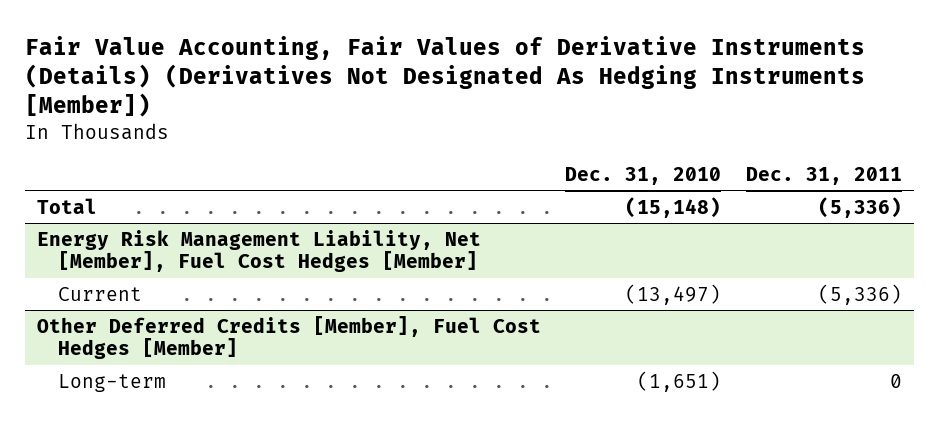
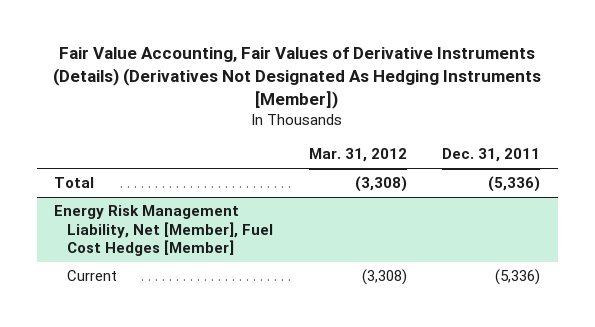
- | Dec. 31, 2010 | Dec. 31, 2011
+ | Mar. 31, 2012 | Dec. 31, 2011
- Other Deferred Credits [Member], Fuel Cost Hedges [Member]
- Long-term | (1,651) | 0

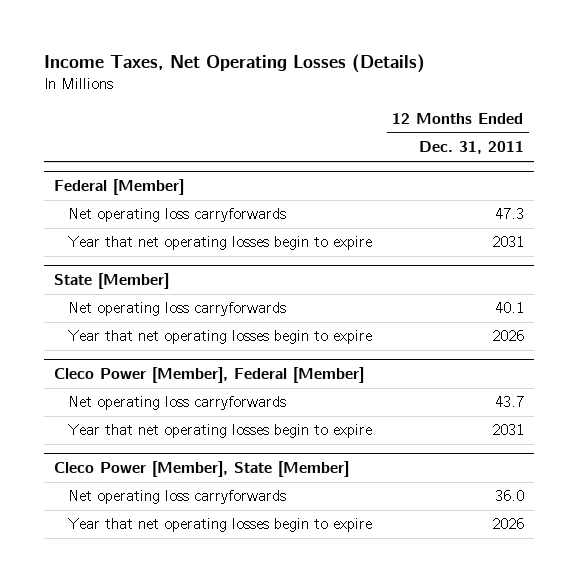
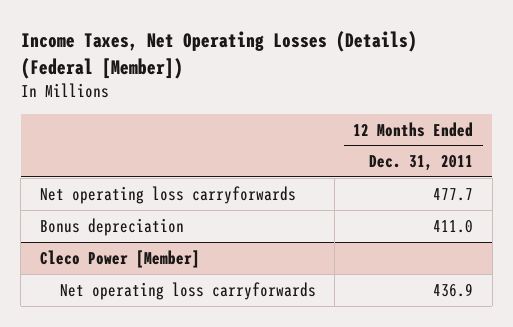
- Income Taxes, Net Operating Losses (Details)
+ Income Taxes, Net Operating Losses (Details) (Federal [Member])
- Federal [Member]
- Net operating loss carryforwards | 47.3
- Year that net operating losses begin to expire | 2031
- State [Member]
- Net operating loss carryforwards | 40.1
- Year that net operating losses begin to expire | 2026
- Cleco Power [Member], Federal [Member]
- Net operating loss carryforwards | 43.7
- Year that net operating losses begin to expire | 2031
- Cleco Power [Member], State [Member]
- Net operating loss carryforwards | 36.0
- Year that net operating losses begin to expire | 2026
+ Net operating loss carryforwards | 477.7
+ Bonus depreciation | 411.0
+ Cleco Power [Member]
+ Net operating loss carryforwards | 436.9

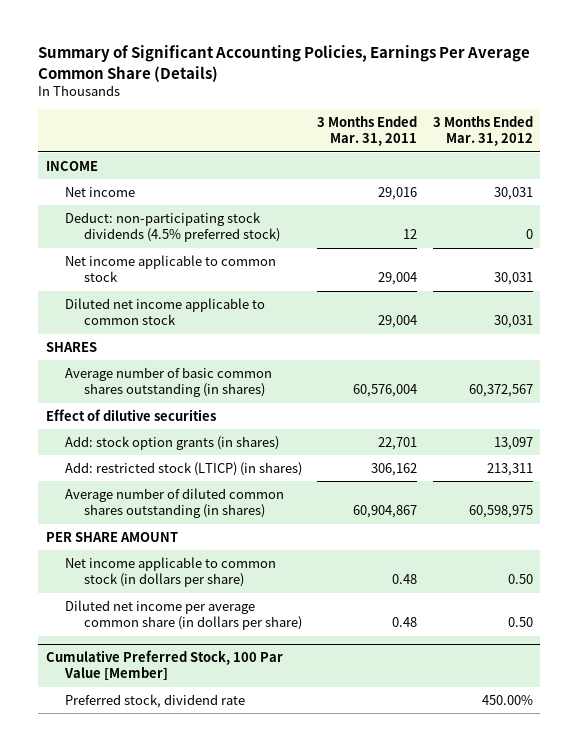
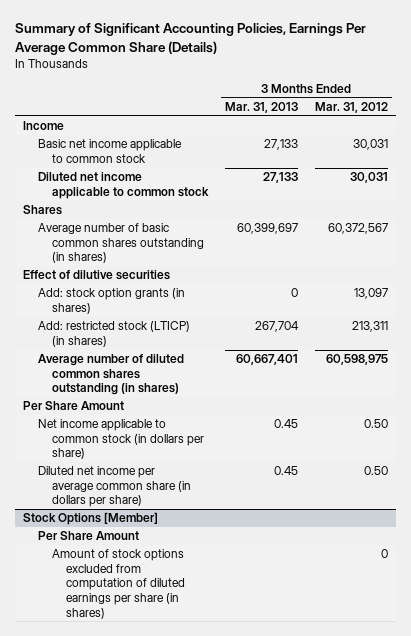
- | 3 Months Ended Mar. 31, 2011 | 3 Months Ended Mar. 31, 2012
+ | 3 Months Ended Mar. 31, 2013 | 3 Months Ended Mar. 31, 2012
- INCOME
- Net income | 29,016 | 30,031
- Deduct: non-participating stock dividends (4.5% preferred stock) | 12 | 0
- Net income applicable to common stock | 29,004 | 30,031
+ Income
+ Basic net income applicable to common stock | 27,133 | 30,031
- SHARES
+ Shares
- PER SHARE AMOUNT
+ Per Share Amount
- Cumulative Preferred Stock, 100 Par Value [Member]
- Preferred stock, dividend rate | | 450.00%
+ Stock Options [Member]
+ Per Share Amount
+ Amount of stock options excluded from computation of diluted earnings per share (in shares) | | 0

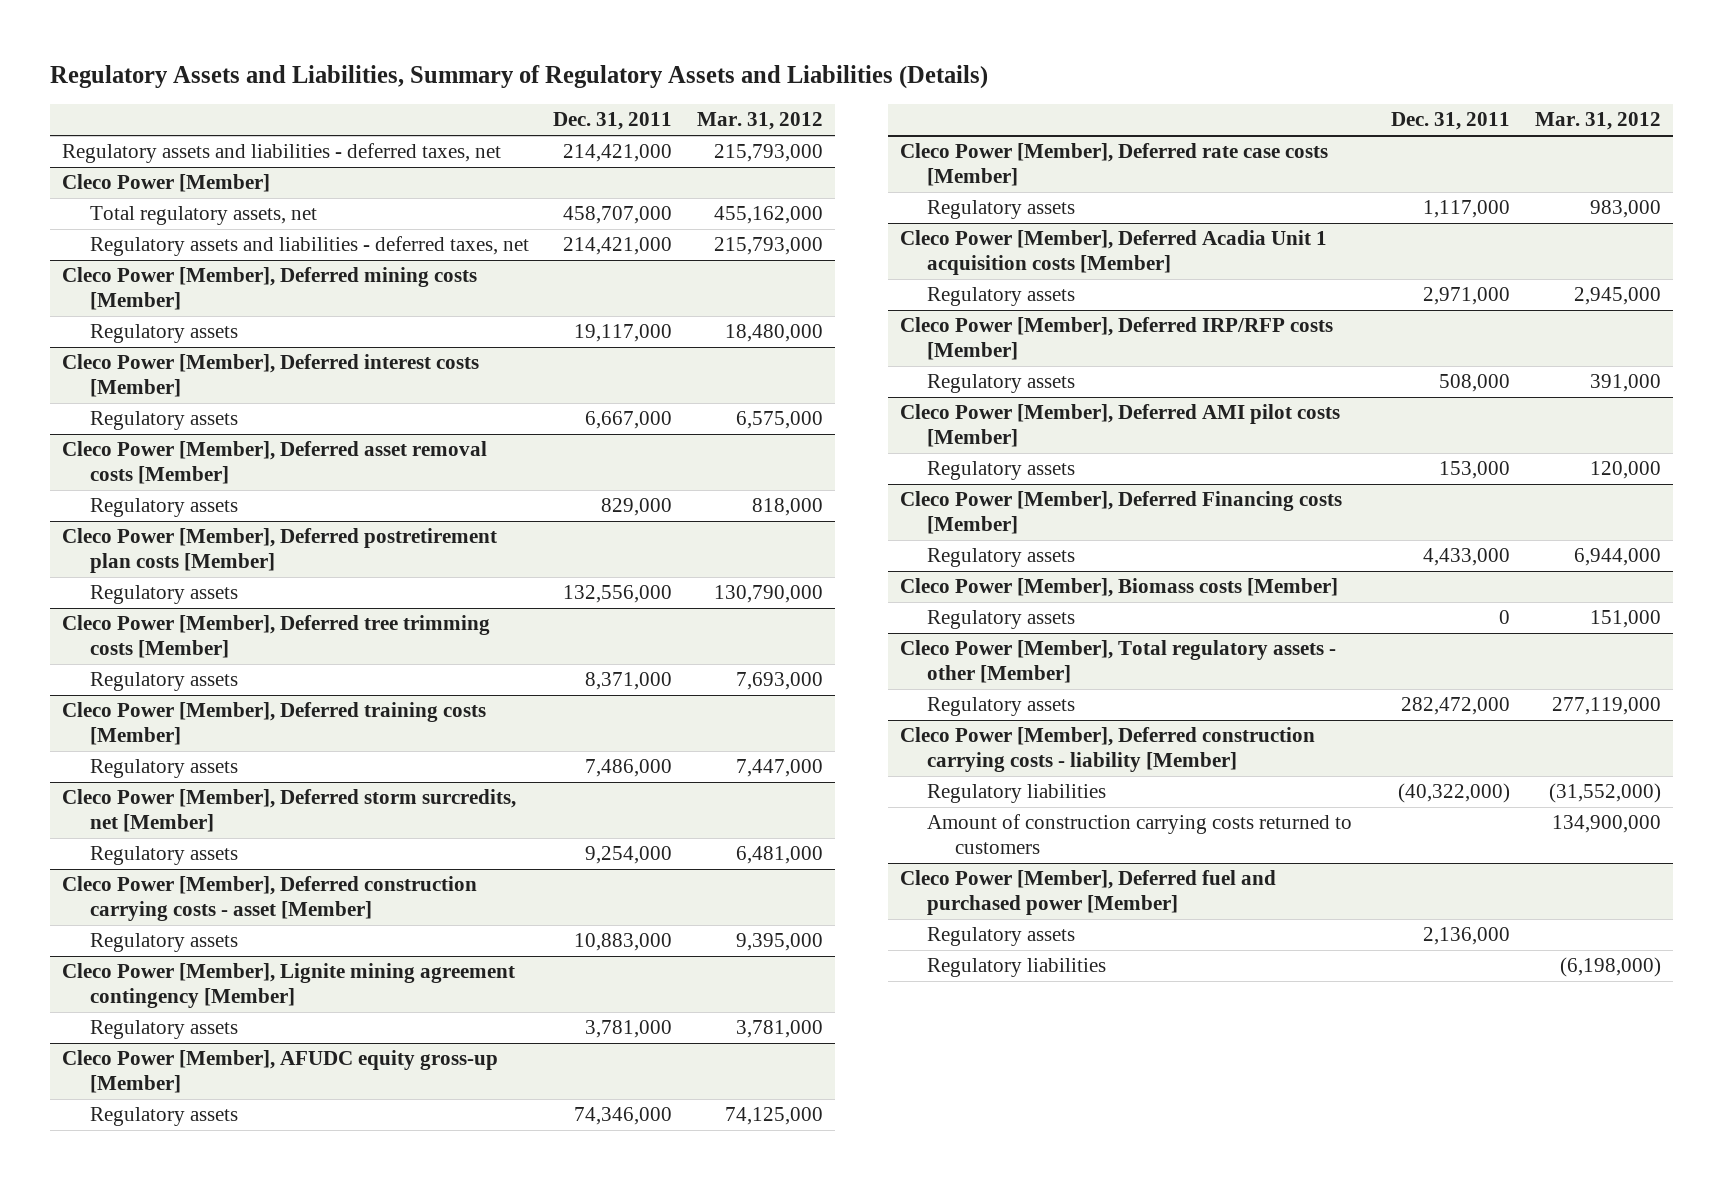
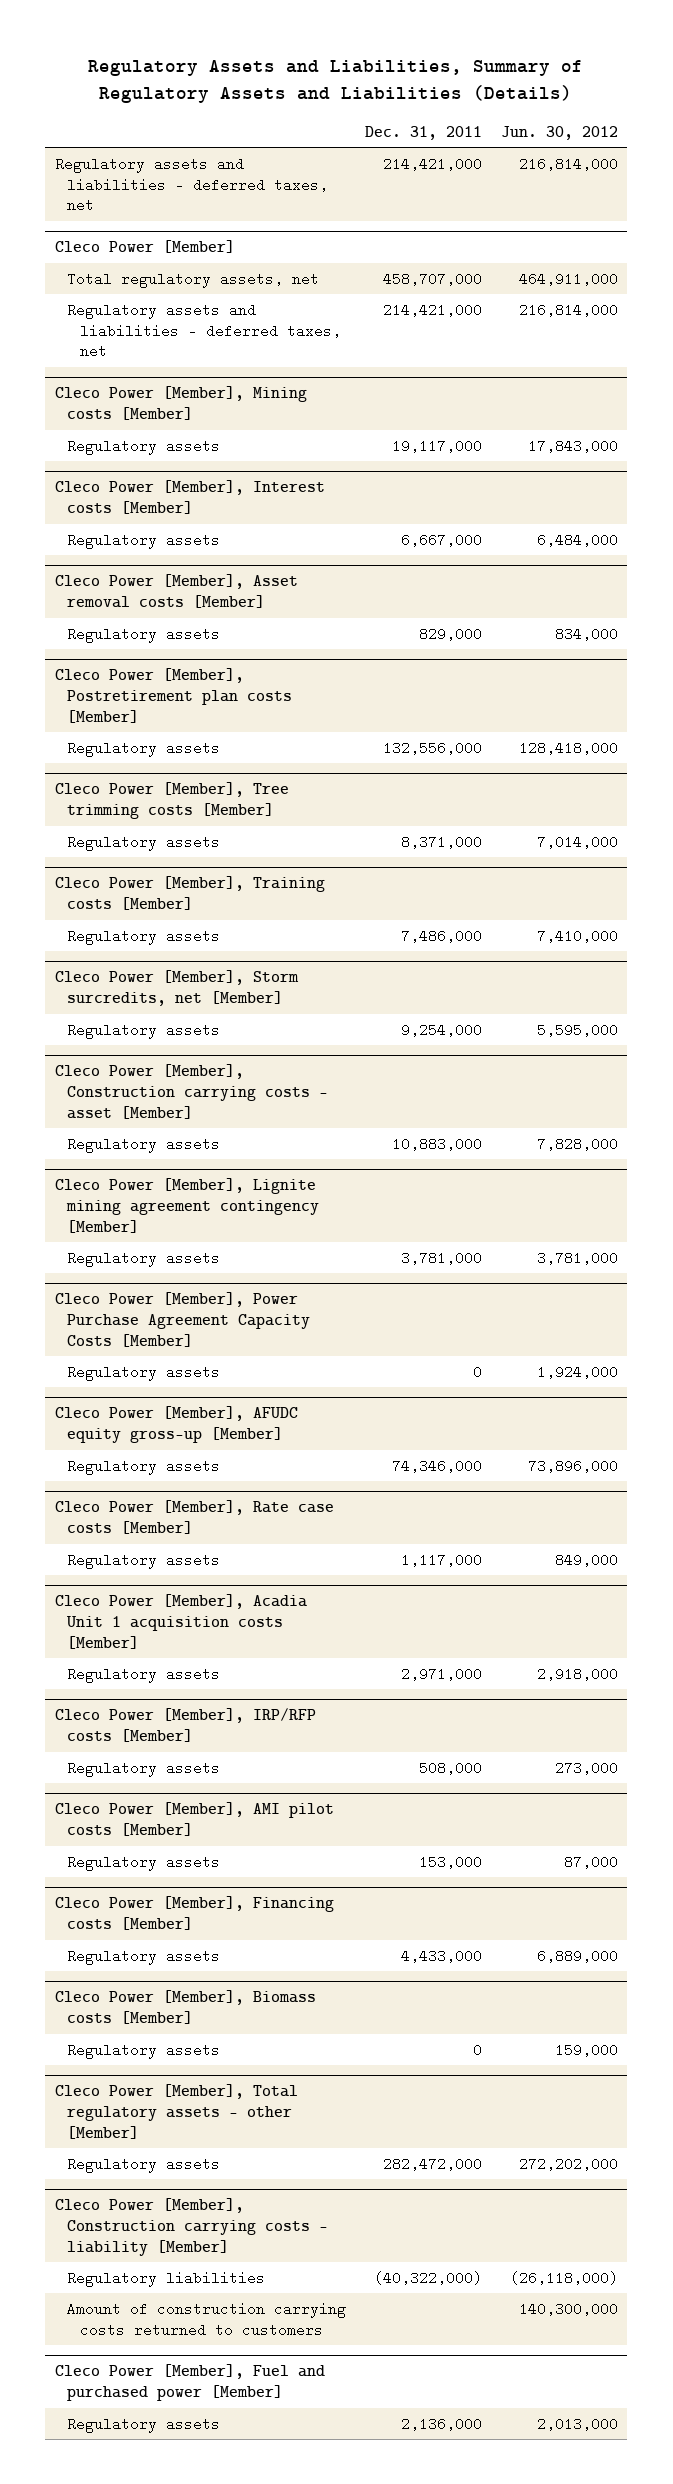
- | Dec. 31, 2011 | Mar. 31, 2012
+ | Dec. 31, 2011 | Jun. 30, 2012
- Cleco Power [Member], Deferred mining costs [Member]
+ Cleco Power [Member], Mining costs [Member]
- Cleco Power [Member], Deferred interest costs [Member]
+ Cleco Power [Member], Interest costs [Member]
- Cleco Power [Member], Deferred asset removal costs [Member]
+ Cleco Power [Member], Asset removal costs [Member]
- Cleco Power [Member], Deferred postretirement plan costs [Member]
+ Cleco Power [Member], Postretirement plan costs [Member]
- Cleco Power [Member], Deferred tree trimming costs [Member]
+ Cleco Power [Member], Tree trimming costs [Member]
- Cleco Power [Member], Deferred training costs [Member]
+ Cleco Power [Member], Training costs [Member]
- Cleco Power [Member], Deferred storm surcredits, net [Member]
+ Cleco Power [Member], Storm surcredits, net [Member]
- Cleco Power [Member], Deferred construction carrying costs - asset [Member]
+ Cleco Power [Member], Construction carrying costs - asset [Member]
+ Cleco Power [Member], Power Purchase Agreement Capacity Costs [Member]
+ Regulatory assets | 0 | 1,924,000
- Cleco Power [Member], Deferred rate case costs [Member]
+ Cleco Power [Member], Rate case costs [Member]
- Cleco Power [Member], Deferred Acadia Unit 1 acquisition costs [Member]
+ Cleco Power [Member], Acadia Unit 1 acquisition costs [Member]
- Cleco Power [Member], Deferred IRP/RFP costs [Member]
+ Cleco Power [Member], IRP/RFP costs [Member]
- Cleco Power [Member], Deferred AMI pilot costs [Member]
+ Cleco Power [Member], AMI pilot costs [Member]
- Cleco Power [Member], Deferred Financing costs [Member]
+ Cleco Power [Member], Financing costs [Member]
- Cleco Power [Member], Deferred construction carrying costs - liability [Member]
+ Cleco Power [Member], Construction carrying costs - liability [Member]
- Cleco Power [Member], Deferred fuel and purchased power [Member]
+ Cleco Power [Member], Fuel and purchased power [Member]
- Regulatory liabilities | | (6,198,000)

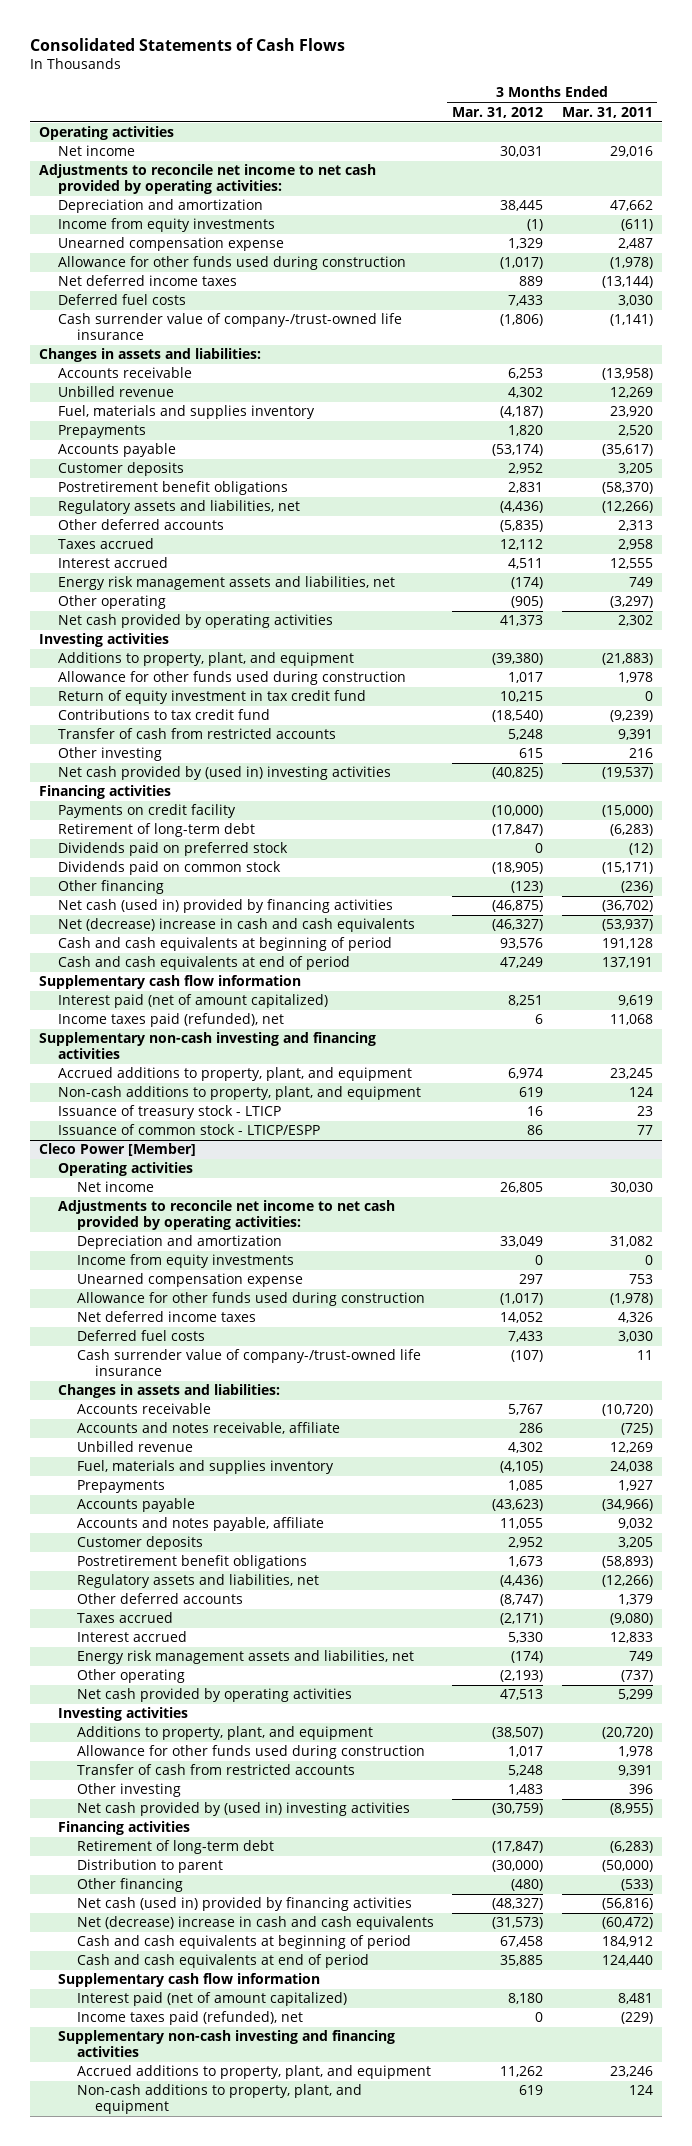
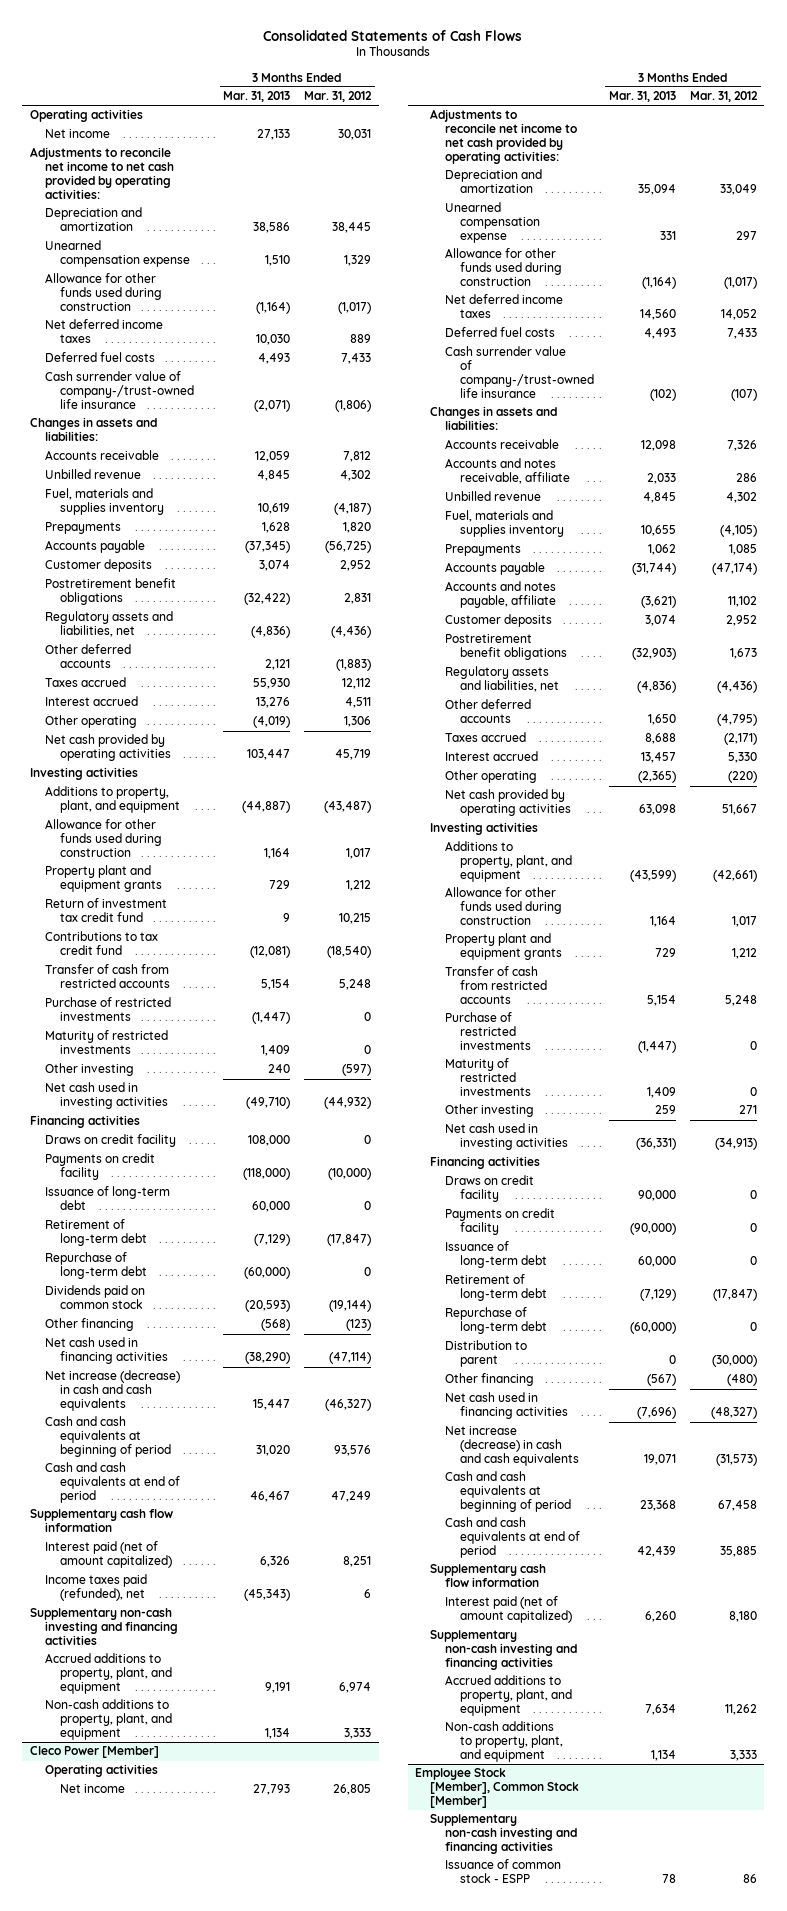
- | 3 Months Ended Mar. 31, 2012 | 3 Months Ended Mar. 31, 2011
+ | 3 Months Ended Mar. 31, 2013 | 3 Months Ended Mar. 31, 2012
- Income from equity investments | (1) | (611)
- Accounts receivable | 6,253 | (13,958)
+ Accounts receivable | 12,059 | 7,812
- Accounts payable | (53,174) | (35,617)
+ Accounts payable | (37,345) | (56,725)
- Other deferred accounts | (5,835) | 2,313
+ Other deferred accounts | 2,121 | (1,883)
- Energy risk management assets and liabilities, net | (174) | 749
- Other operating | (905) | (3,297)
- Net cash provided by operating activities | 41,373 | 2,302
+ Other operating | (4,019) | 1,306
+ Net cash provided by operating activities | 103,447 | 45,719
- Additions to property, plant, and equipment | (39,380) | (21,883)
+ Additions to property, plant, and equipment | (44,887) | (43,487)
- Return of equity investment in tax credit fund | 10,215 | 0
+ Property plant and equipment grants | 729 | 1,212
+ Return of investment tax credit fund | 9 | 10,215
- Other investing | 615 | 216
- Net cash provided by (used in) investing activities | (40,825) | (19,537)
+ Purchase of restricted investments | (1,447) | 0
+ Maturity of restricted investments | 1,409 | 0
+ Other investing | 240 | (597)
+ Net cash used in investing activities | (49,710) | (44,932)
+ Draws on credit facility | 108,000 | 0
+ Issuance of long-term debt | 60,000 | 0
- Dividends paid on preferred stock | 0 | (12)
- Dividends paid on common stock | (18,905) | (15,171)
+ Repurchase of long-term debt | (60,000) | 0
+ Dividends paid on common stock | (20,593) | (19,144)
- Net cash (used in) provided by financing activities | (46,875) | (36,702)
- Net (decrease) increase in cash and cash equivalents | (46,327) | (53,937)
+ Net cash used in financing activities | (38,290) | (47,114)
+ Net increase (decrease) in cash and cash equivalents | 15,447 | (46,327)
- Non-cash additions to property, plant, and equipment | 619 | 124
- Issuance of treasury stock - LTICP | 16 | 23
- Issuance of common stock - LTICP/ESPP | 86 | 77
+ Non-cash additions to property, plant, and equipment | 1,134 | 3,333
@ Cleco Power [Member]
- Income from equity investments | 0 | 0
- Accounts receivable | 5,767 | (10,720)
+ Accounts receivable | 12,098 | 7,326
- Accounts payable | (43,623) | (34,966)
- Accounts and notes payable, affiliate | 11,055 | 9,032
+ Accounts payable | (31,744) | (47,174)
+ Accounts and notes payable, affiliate | (3,621) | 11,102
- Other deferred accounts | (8,747) | 1,379
+ Other deferred accounts | 1,650 | (4,795)
- Energy risk management assets and liabilities, net | (174) | 749
- Other operating | (2,193) | (737)
- Net cash provided by operating activities | 47,513 | 5,299
+ Other operating | (2,365) | (220)
+ Net cash provided by operating activities | 63,098 | 51,667
- Additions to property, plant, and equipment | (38,507) | (20,720)
+ Additions to property, plant, and equipment | (43,599) | (42,661)
+ Property plant and equipment grants | 729 | 1,212
- Other investing | 1,483 | 396
- Net cash provided by (used in) investing activities | (30,759) | (8,955)
+ Purchase of restricted investments | (1,447) | 0
+ Maturity of restricted investments | 1,409 | 0
+ Other investing | 259 | 271
+ Net cash used in investing activities | (36,331) | (34,913)
+ Draws on credit facility | 90,000 | 0
+ Payments on credit facility | (90,000) | 0
+ Issuance of long-term debt | 60,000 | 0
+ Repurchase of long-term debt | (60,000) | 0
- Net cash (used in) provided by financing activities | (48,327) | (56,816)
- Net (decrease) increase in cash and cash equivalents | (31,573) | (60,472)
+ Net cash used in financing activities | (7,696) | (48,327)
+ Net increase (decrease) in cash and cash equivalents | 19,071 | (31,573)
- Income taxes paid (refunded), net | 0 | (229)
- Non-cash additions to property, plant, and equipment | 619 | 124
+ Non-cash additions to property, plant, and equipment | 1,134 | 3,333
+ Employee Stock [Member], Common Stock [Member]
+ Supplementary non-cash investing and financing activities
+ Issuance of common stock - ESPP | 78 | 86

